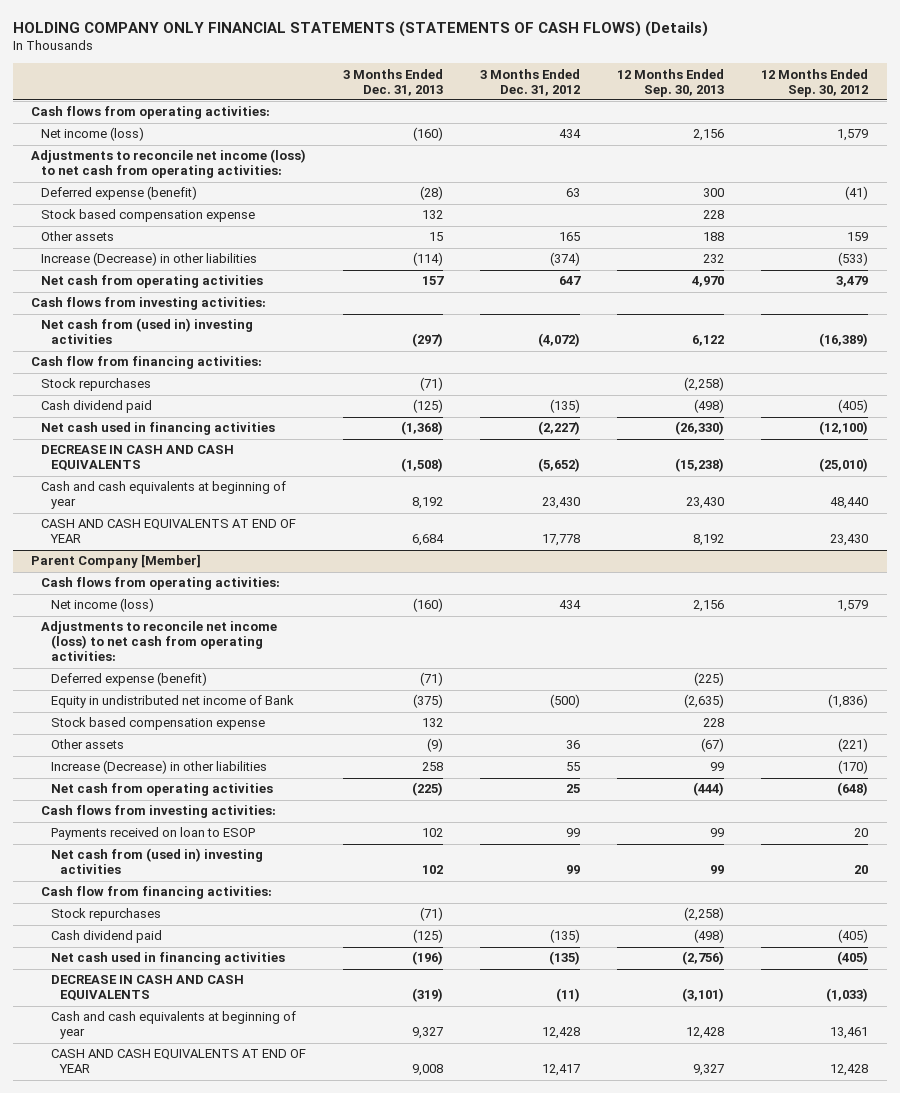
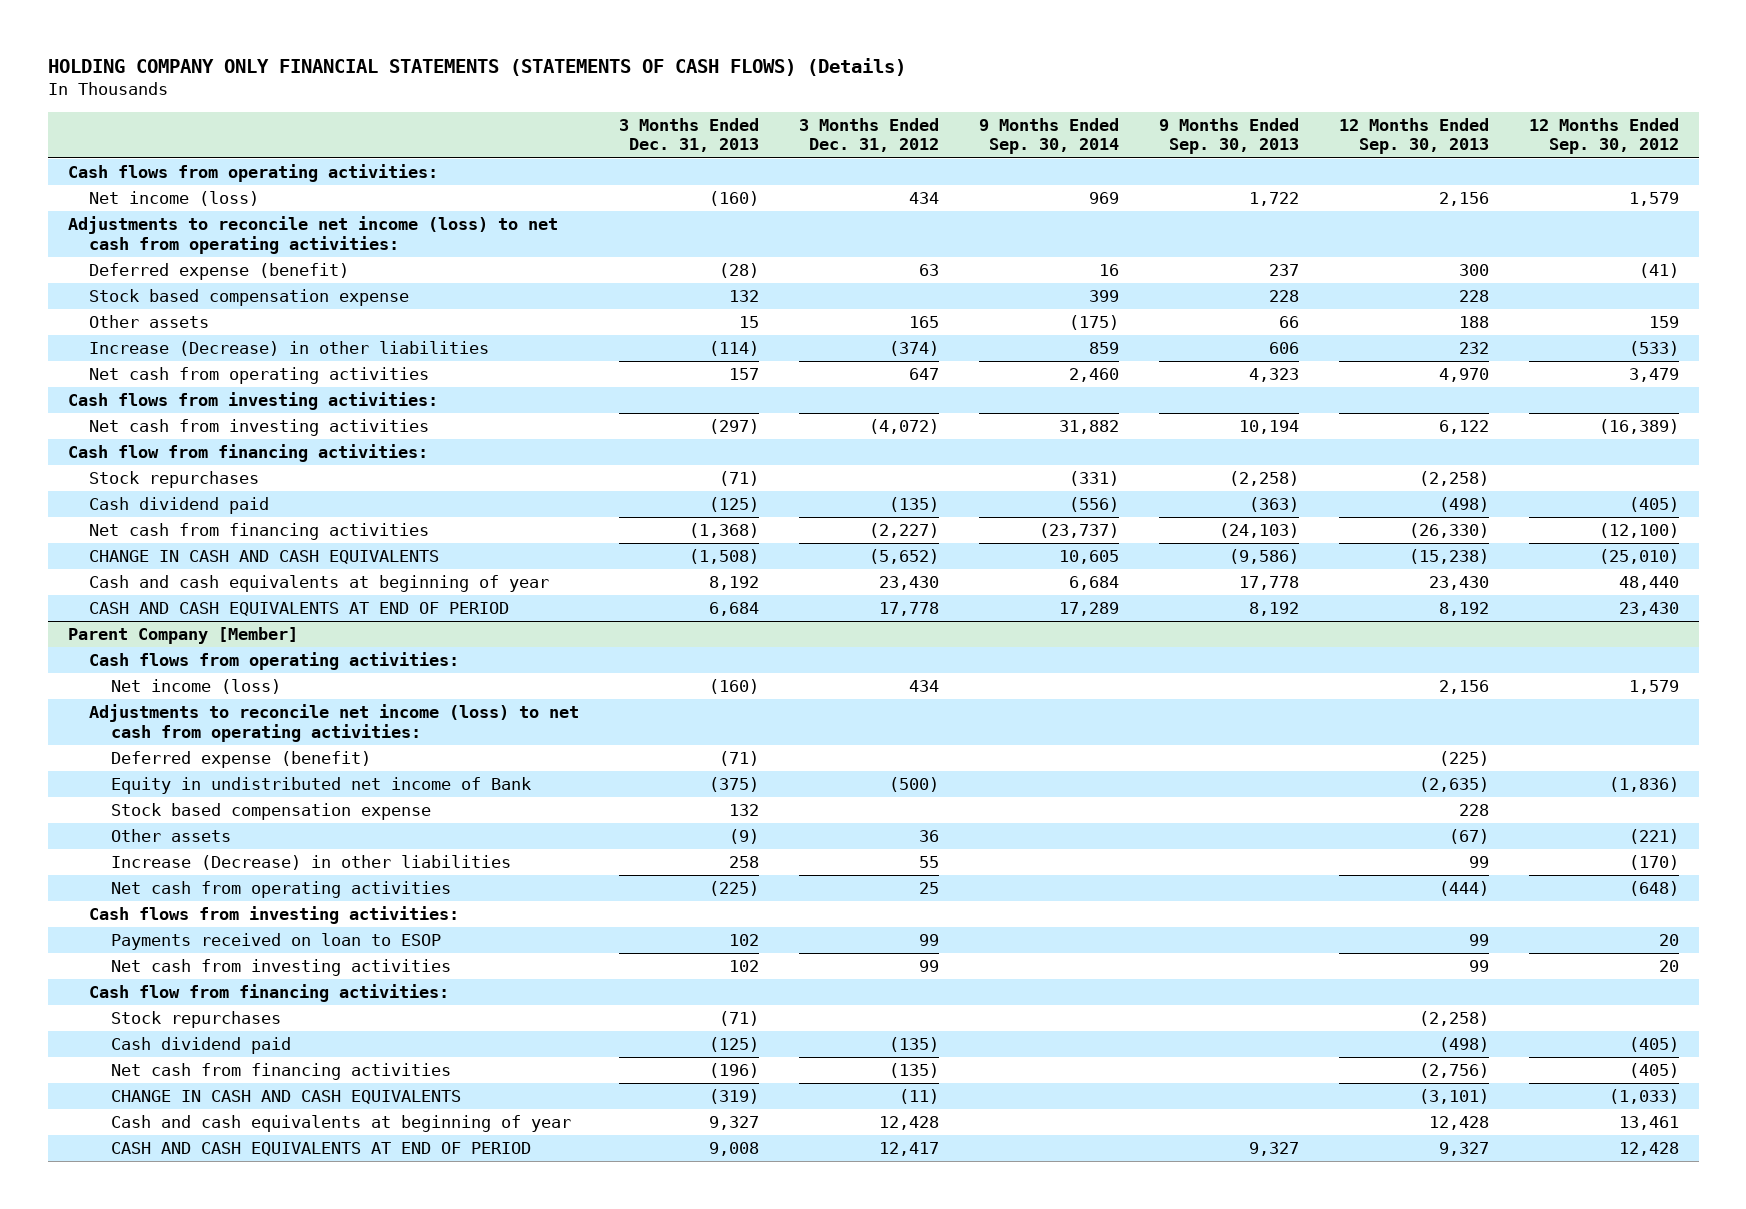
- | 3 Months Ended Dec. 31, 2013 | 3 Months Ended Dec. 31, 2012 | 12 Months Ended Sep. 30, 2013 | 12 Months Ended Sep. 30, 2012
+ | 3 Months Ended Dec. 31, 2013 | 3 Months Ended Dec. 31, 2012 | 9 Months Ended Sep. 30, 2014 | 9 Months Ended Sep. 30, 2013 | 12 Months Ended Sep. 30, 2013 | 12 Months Ended Sep. 30, 2012
- Net cash from (used in) investing activities | (297) | (4,072) | 6,122 | (16,389)
+ Net cash from investing activities | (297) | (4,072) | 31,882 | 10,194 | 6,122 | (16,389)
- Net cash used in financing activities | (1,368) | (2,227) | (26,330) | (12,100)
- DECREASE IN CASH AND CASH EQUIVALENTS | (1,508) | (5,652) | (15,238) | (25,010)
+ Net cash from financing activities | (1,368) | (2,227) | (23,737) | (24,103) | (26,330) | (12,100)
+ CHANGE IN CASH AND CASH EQUIVALENTS | (1,508) | (5,652) | 10,605 | (9,586) | (15,238) | (25,010)
- CASH AND CASH EQUIVALENTS AT END OF YEAR | 6,684 | 17,778 | 8,192 | 23,430
+ CASH AND CASH EQUIVALENTS AT END OF PERIOD | 6,684 | 17,778 | 17,289 | 8,192 | 8,192 | 23,430
@ Parent Company [Member]
- Net cash from (used in) investing activities | 102 | 99 | 99 | 20
+ Net cash from investing activities | 102 | 99 | | | 99 | 20
- Net cash used in financing activities | (196) | (135) | (2,756) | (405)
- DECREASE IN CASH AND CASH EQUIVALENTS | (319) | (11) | (3,101) | (1,033)
+ Net cash from financing activities | (196) | (135) | | | (2,756) | (405)
+ CHANGE IN CASH AND CASH EQUIVALENTS | (319) | (11) | | | (3,101) | (1,033)
- CASH AND CASH EQUIVALENTS AT END OF YEAR | 9,008 | 12,417 | 9,327 | 12,428
+ CASH AND CASH EQUIVALENTS AT END OF PERIOD | 9,008 | 12,417 | | 9,327 | 9,327 | 12,428

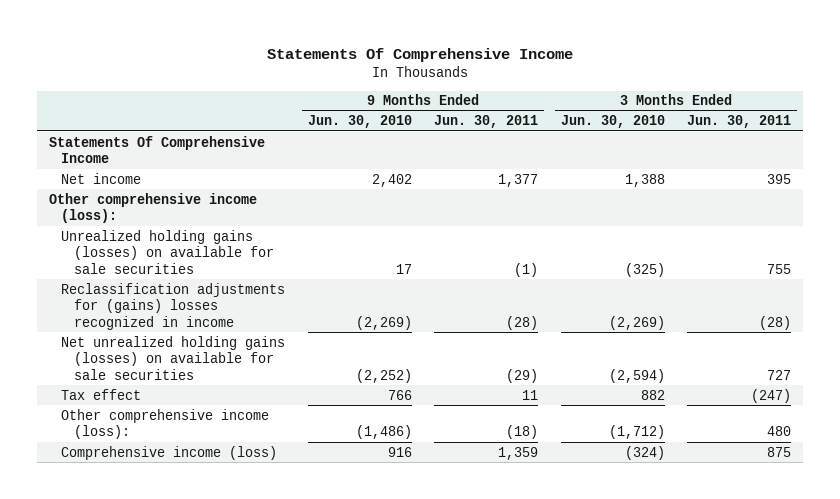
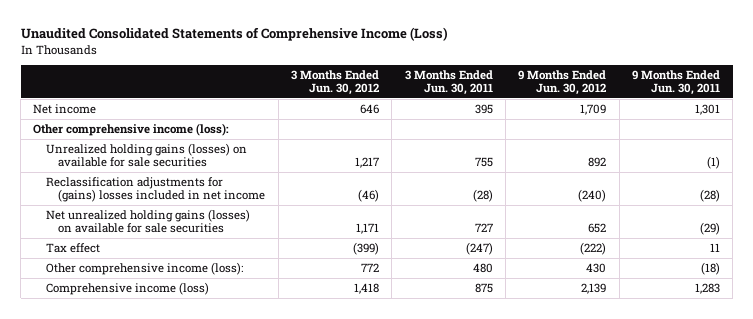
- Statements Of Comprehensive Income
+ Unaudited Consolidated Statements of Comprehensive Income (Loss)
- | 9 Months Ended Jun. 30, 2010 | 9 Months Ended Jun. 30, 2011 | 3 Months Ended Jun. 30, 2010 | 3 Months Ended Jun. 30, 2011
+ | 3 Months Ended Jun. 30, 2012 | 3 Months Ended Jun. 30, 2011 | 9 Months Ended Jun. 30, 2012 | 9 Months Ended Jun. 30, 2011
- Statements Of Comprehensive Income
- Net income | 2,402 | 1,377 | 1,388 | 395
+ Net income | 646 | 395 | 1,709 | 1,301
- Reclassification adjustments for (gains) losses recognized in income | (2,269) | (28) | (2,269) | (28)
+ Reclassification adjustments for (gains) losses included in net income | (46) | (28) | (240) | (28)
- Comprehensive income (loss) | 916 | 1,359 | (324) | 875
+ Comprehensive income (loss) | 1,418 | 875 | 2,139 | 1,283

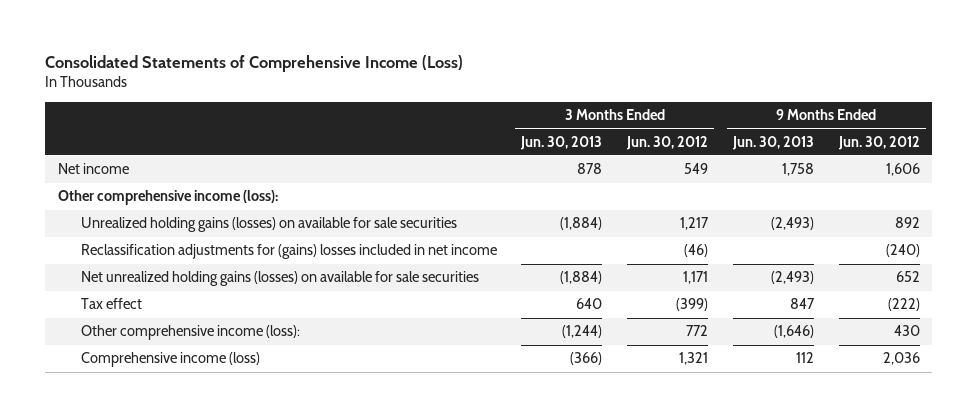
- Unaudited Consolidated Statements of Comprehensive Income (Loss)
+ Consolidated Statements of Comprehensive Income (Loss)
- | 3 Months Ended Jun. 30, 2012 | 3 Months Ended Jun. 30, 2011 | 9 Months Ended Jun. 30, 2012 | 9 Months Ended Jun. 30, 2011
+ | 3 Months Ended Jun. 30, 2013 | 3 Months Ended Jun. 30, 2012 | 9 Months Ended Jun. 30, 2013 | 9 Months Ended Jun. 30, 2012
- Net income | 646 | 395 | 1,709 | 1,301
+ Net income | 878 | 549 | 1,758 | 1,606
- Comprehensive income (loss) | 1,418 | 875 | 2,139 | 1,283
+ Comprehensive income (loss) | (366) | 1,321 | 112 | 2,036

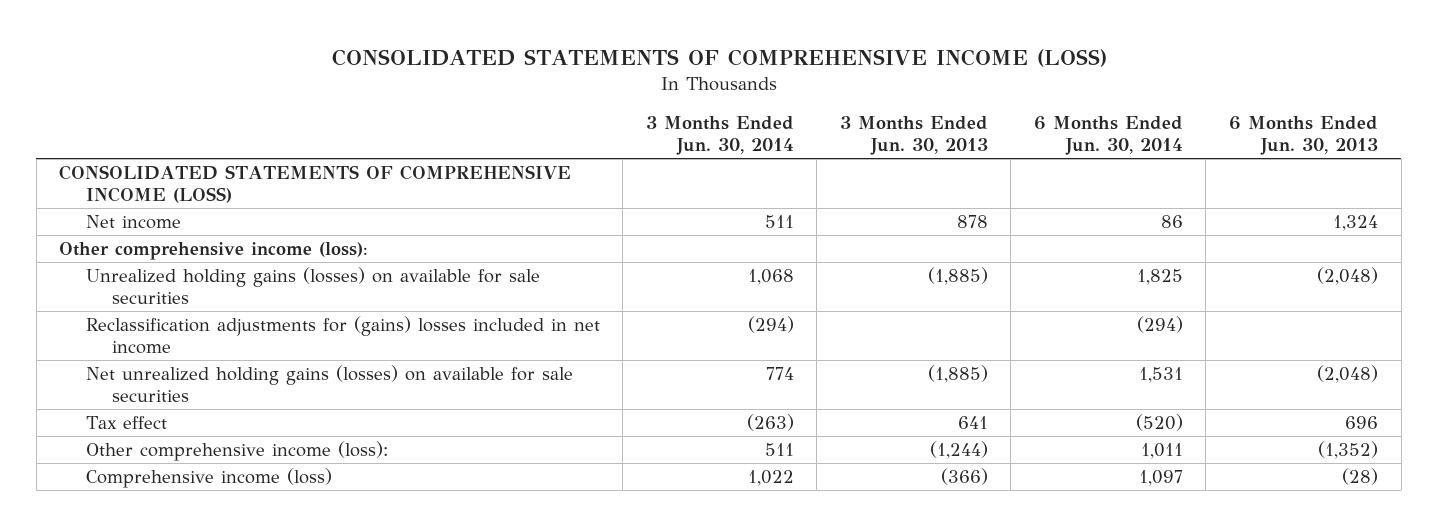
- Consolidated Statements of Comprehensive Income (Loss)
+ CONSOLIDATED STATEMENTS OF COMPREHENSIVE INCOME (LOSS)
- | 3 Months Ended Jun. 30, 2013 | 3 Months Ended Jun. 30, 2012 | 9 Months Ended Jun. 30, 2013 | 9 Months Ended Jun. 30, 2012
+ | 3 Months Ended Jun. 30, 2014 | 3 Months Ended Jun. 30, 2013 | 6 Months Ended Jun. 30, 2014 | 6 Months Ended Jun. 30, 2013
+ CONSOLIDATED STATEMENTS OF COMPREHENSIVE INCOME (LOSS)
- Unrealized holding gains (losses) on available for sale securities | (1,884) | 1,217 | (2,493) | 892
+ Unrealized holding gains (losses) on available for sale securities | 1,068 | (1,885) | 1,825 | (2,048)
- Net unrealized holding gains (losses) on available for sale securities | (1,884) | 1,171 | (2,493) | 652
- Tax effect | 640 | (399) | 847 | (222)
+ Net unrealized holding gains (losses) on available for sale securities | 774 | (1,885) | 1,531 | (2,048)
+ Tax effect | (263) | 641 | (520) | 696

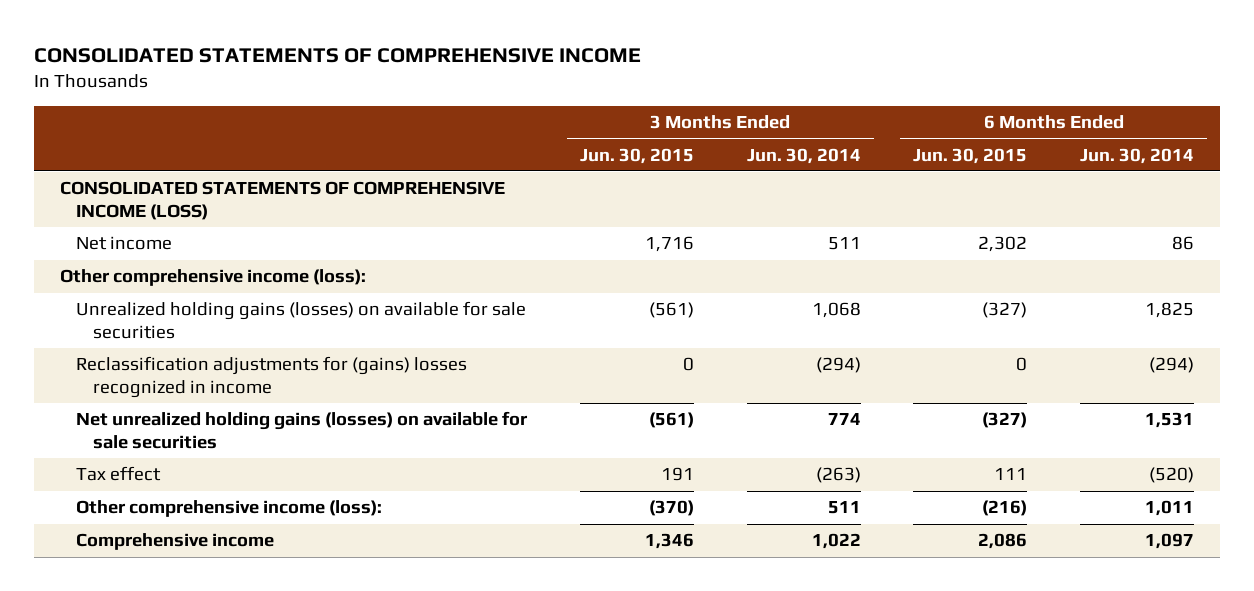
- CONSOLIDATED STATEMENTS OF COMPREHENSIVE INCOME (LOSS)
+ CONSOLIDATED STATEMENTS OF COMPREHENSIVE INCOME
- | 3 Months Ended Jun. 30, 2014 | 3 Months Ended Jun. 30, 2013 | 6 Months Ended Jun. 30, 2014 | 6 Months Ended Jun. 30, 2013
+ | 3 Months Ended Jun. 30, 2015 | 3 Months Ended Jun. 30, 2014 | 6 Months Ended Jun. 30, 2015 | 6 Months Ended Jun. 30, 2014
- Reclassification adjustments for (gains) losses included in net income | (294) | | (294) |
+ Reclassification adjustments for (gains) losses recognized in income | 0 | (294) | 0 | (294)
- Comprehensive income (loss) | 1,022 | (366) | 1,097 | (28)
+ Comprehensive income | 1,346 | 1,022 | 2,086 | 1,097

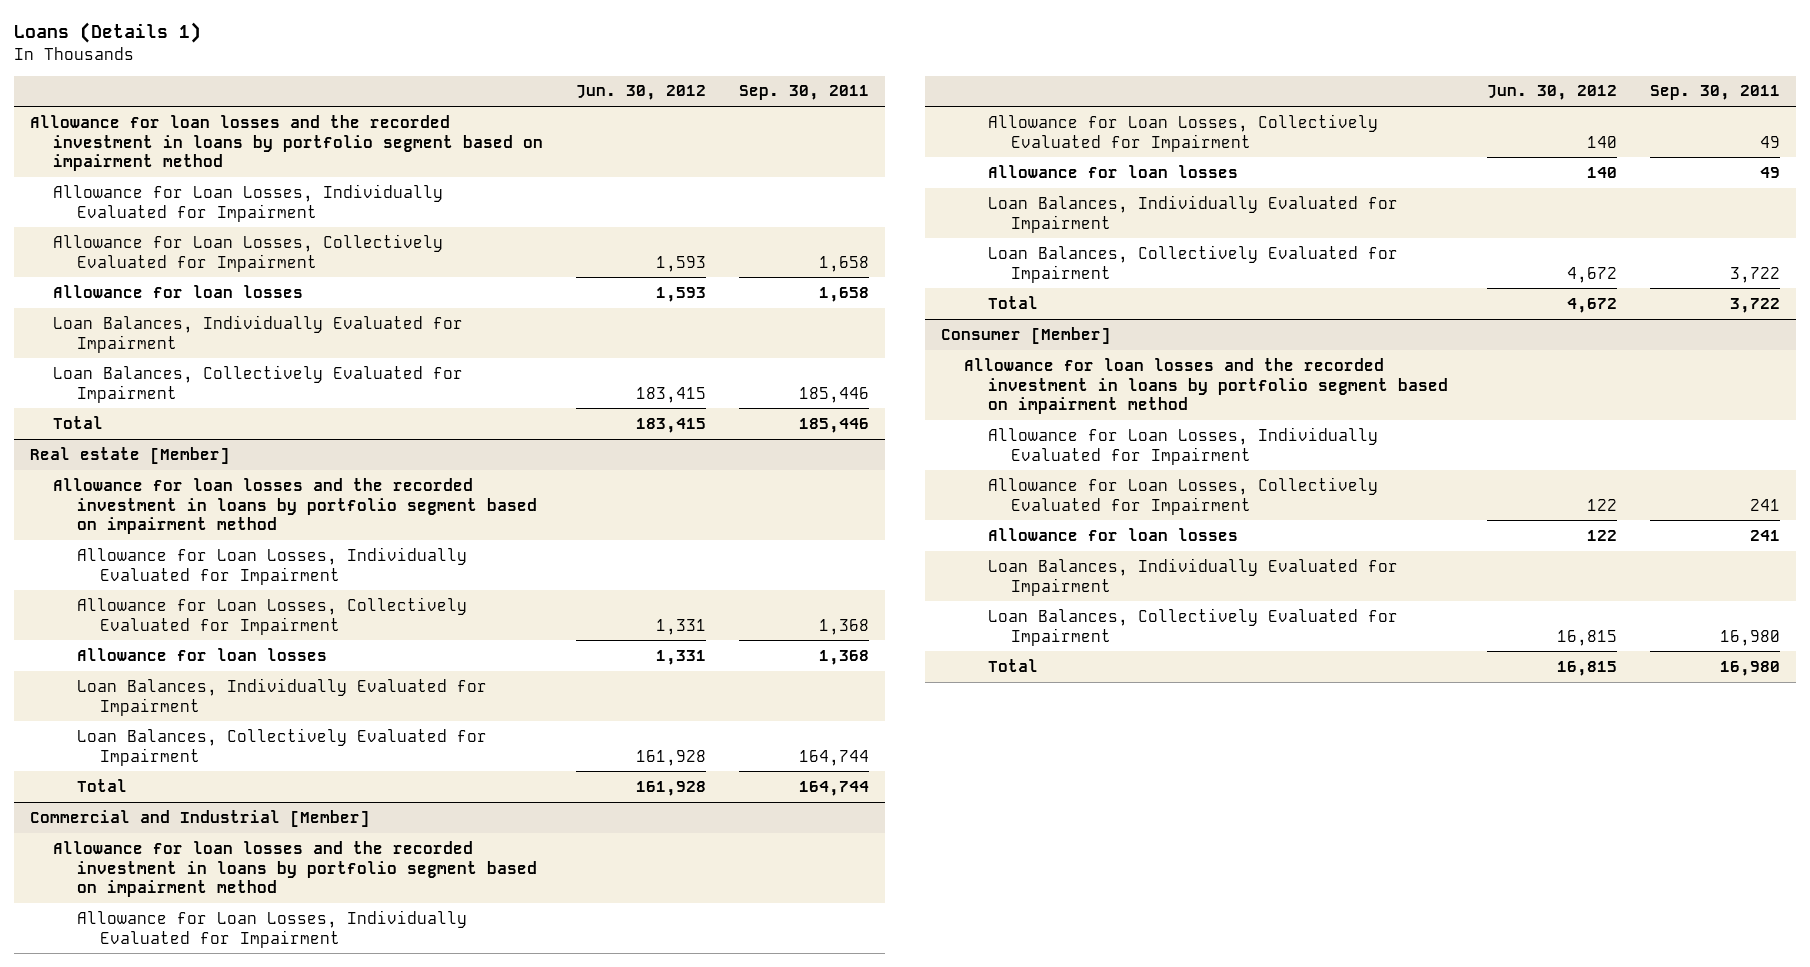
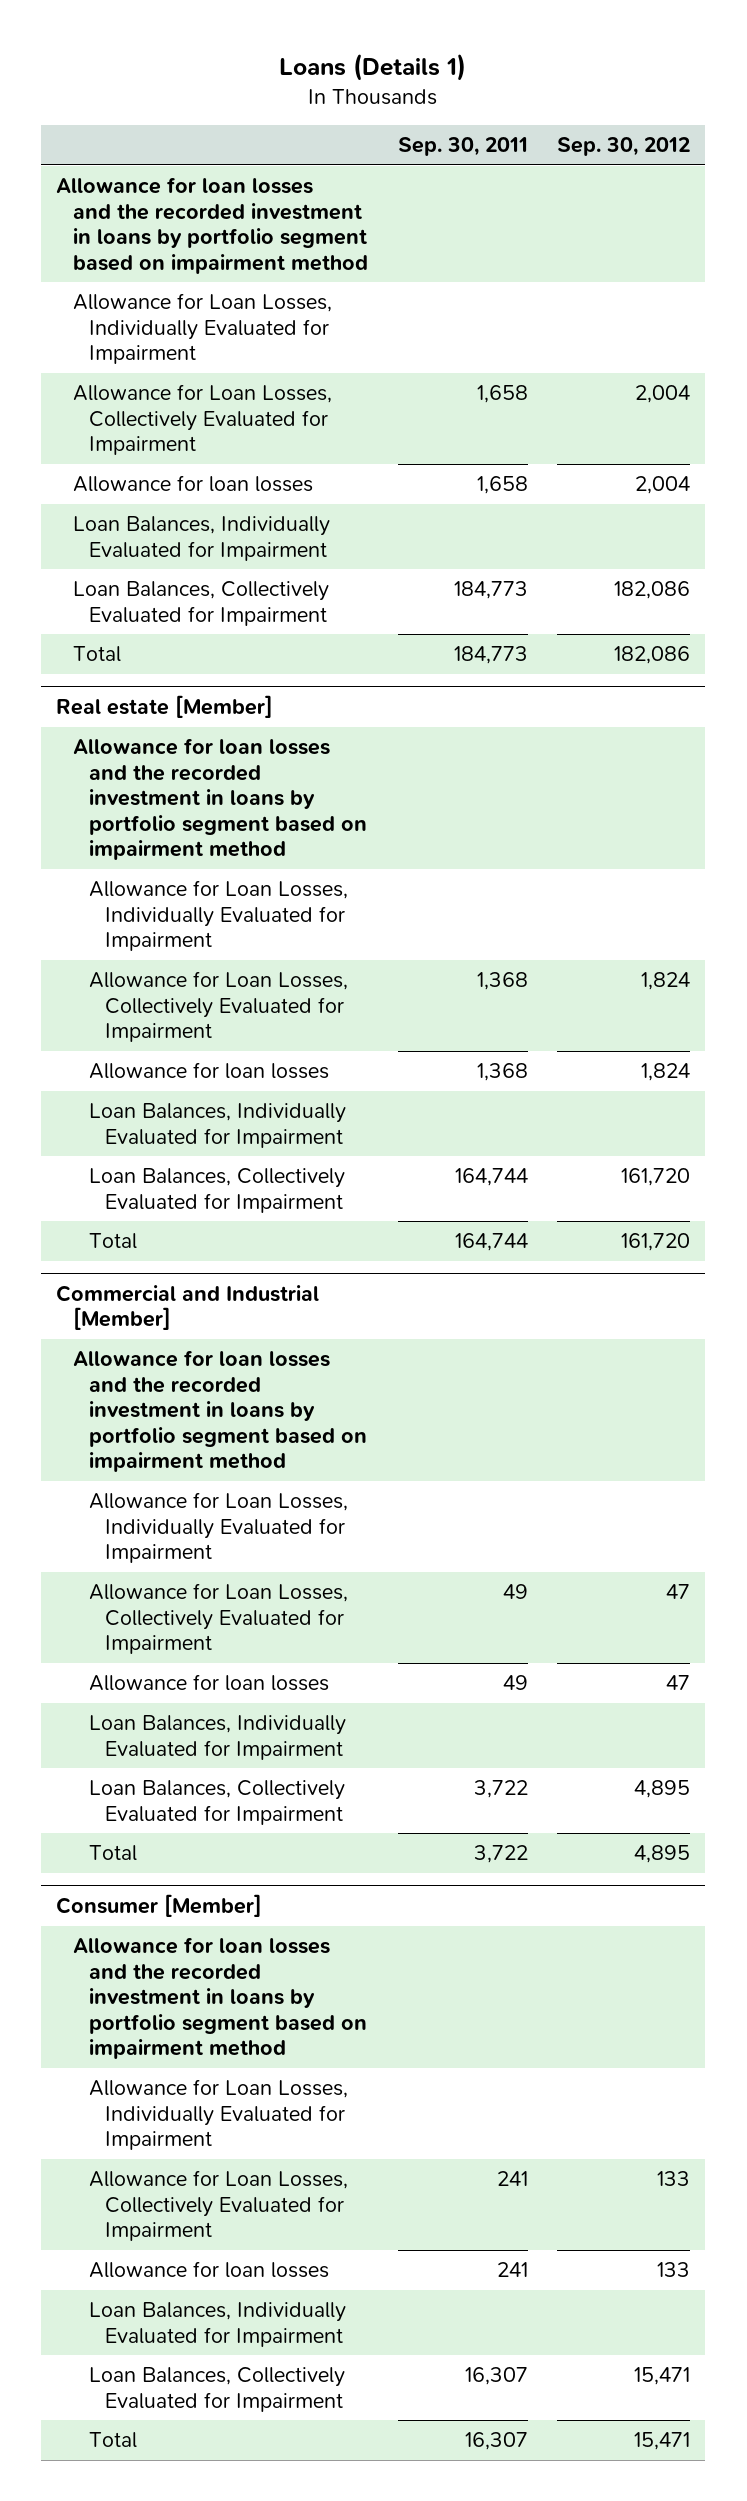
- | Jun. 30, 2012 | Sep. 30, 2011
+ | Sep. 30, 2011 | Sep. 30, 2012
- Loan Balances, Collectively Evaluated for Impairment | 183,415 | 185,446
- Total | 183,415 | 185,446
+ Loan Balances, Collectively Evaluated for Impairment | 184,773 | 182,086
+ Total | 184,773 | 182,086
@ Consumer [Member]
- Loan Balances, Collectively Evaluated for Impairment | 16,815 | 16,980
- Total | 16,815 | 16,980
+ Loan Balances, Collectively Evaluated for Impairment | 16,307 | 15,471
+ Total | 16,307 | 15,471

